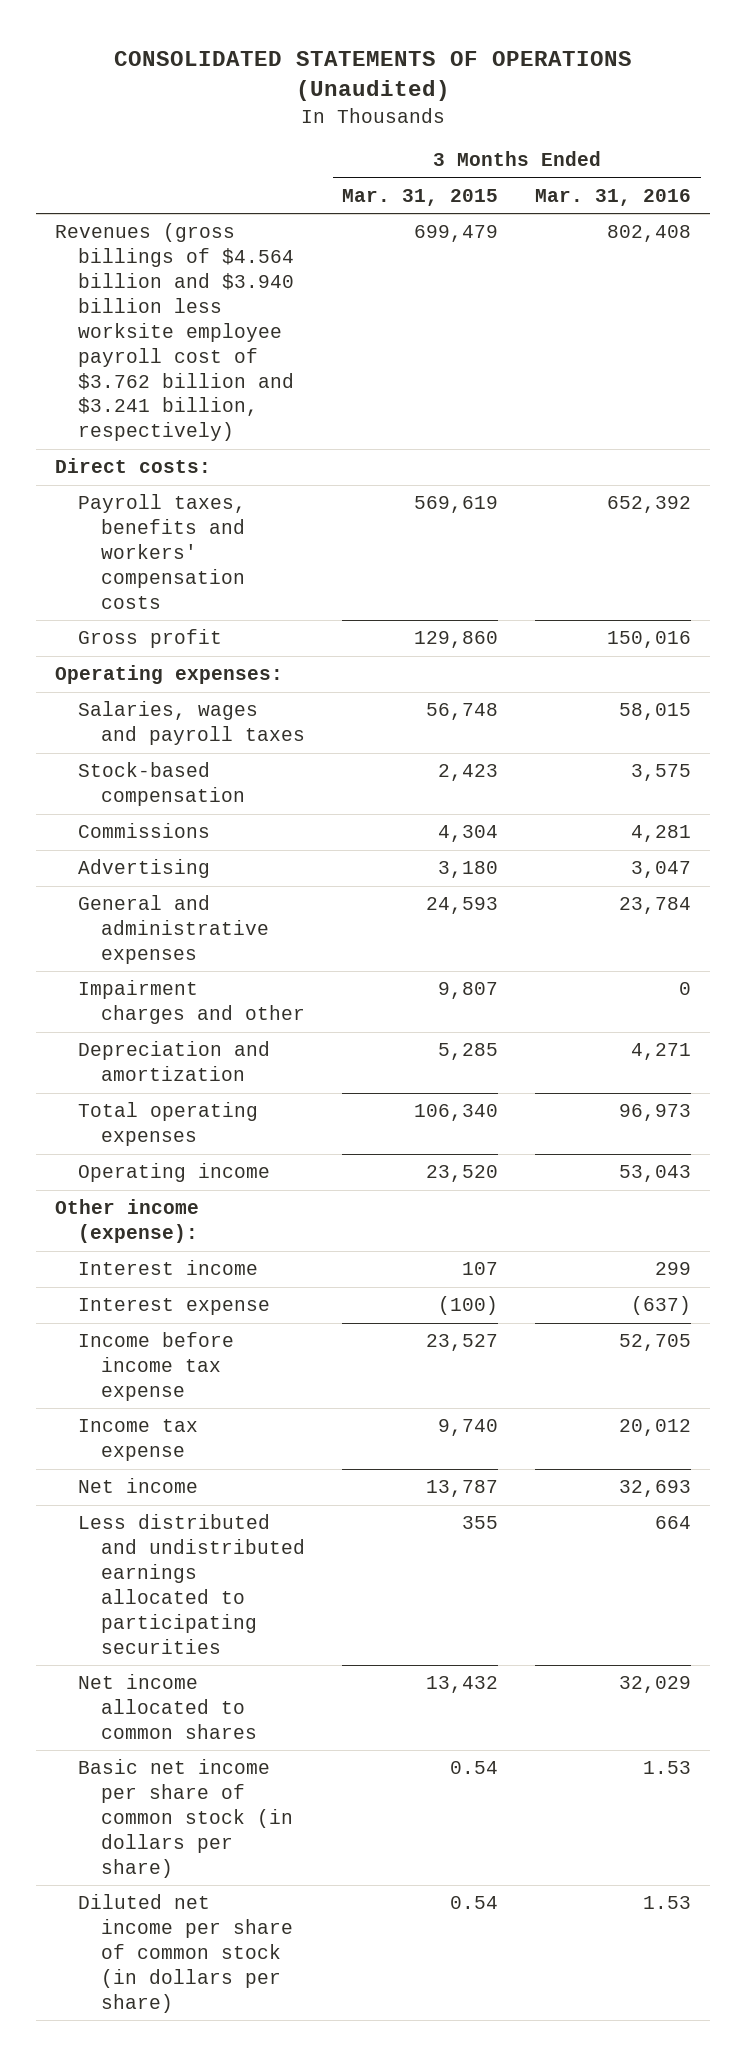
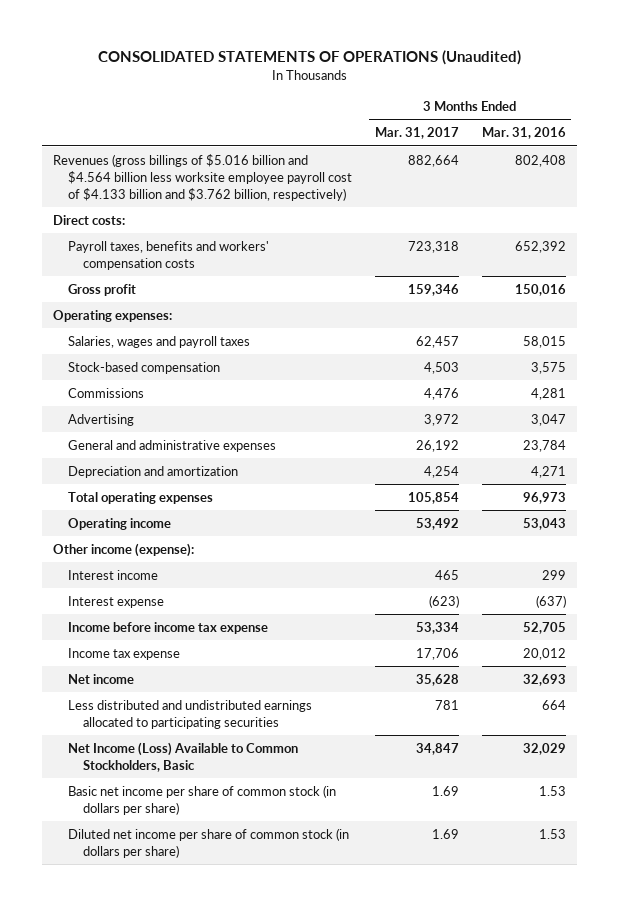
- | 3 Months Ended Mar. 31, 2015 | 3 Months Ended Mar. 31, 2016
+ | 3 Months Ended Mar. 31, 2017 | 3 Months Ended Mar. 31, 2016
- Revenues (gross billings of $4.564 billion and $3.940 billion less worksite employee payroll cost of $3.762 billion and $3.241 billion, respectively) | 699,479 | 802,408
+ Revenues (gross billings of $5.016 billion and $4.564 billion less worksite employee payroll cost of $4.133 billion and $3.762 billion, respectively) | 882,664 | 802,408
- Impairment charges and other | 9,807 | 0
- Net income allocated to common shares | 13,432 | 32,029
+ Net Income (Loss) Available to Common Stockholders, Basic | 34,847 | 32,029

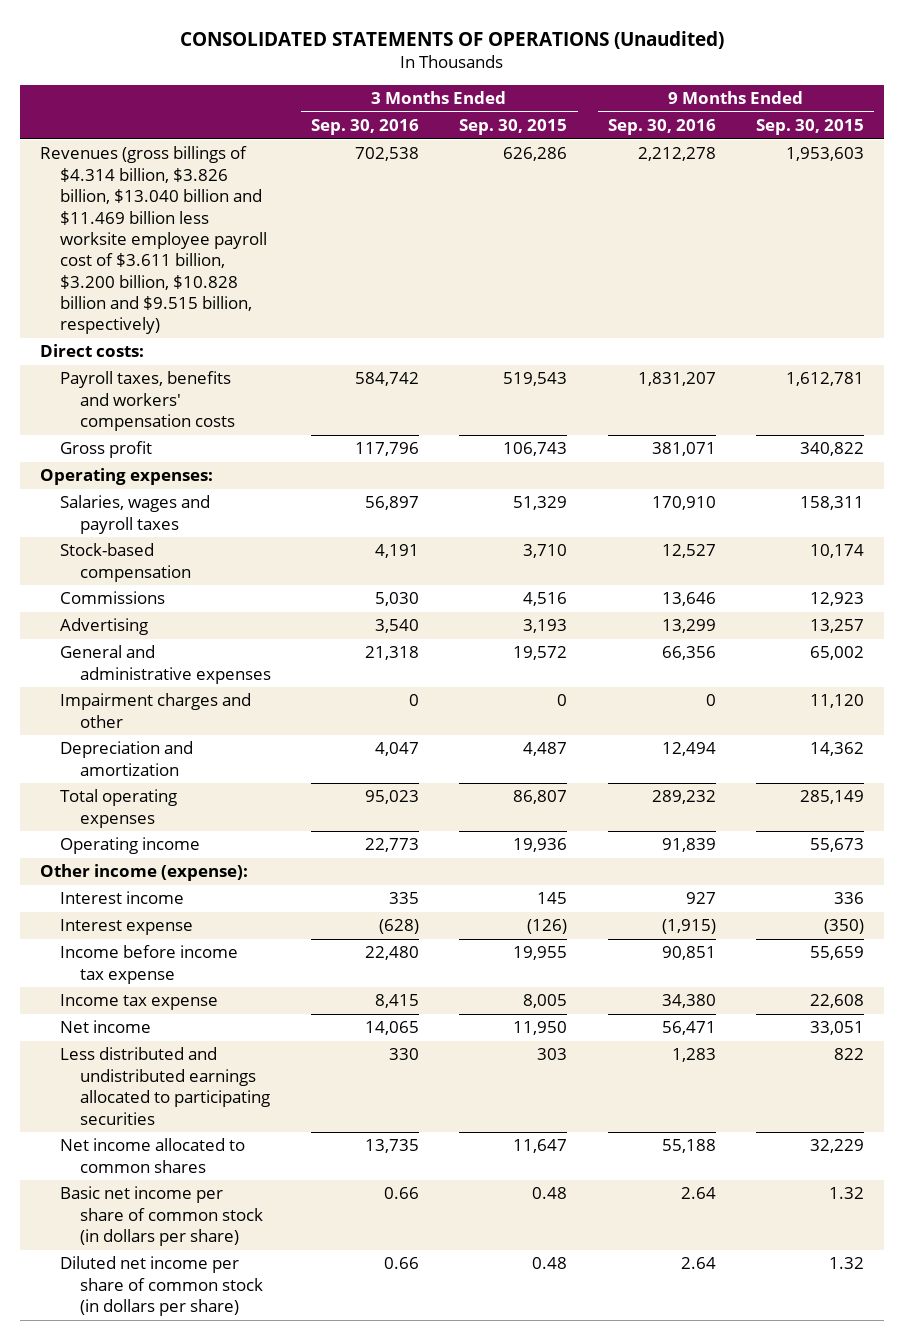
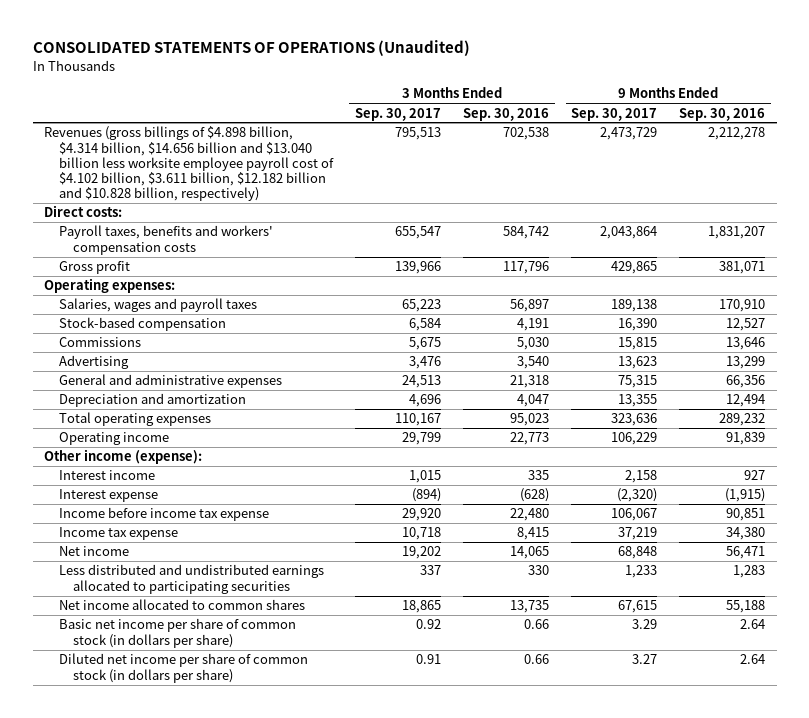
- | 3 Months Ended Sep. 30, 2016 | 3 Months Ended Sep. 30, 2015 | 9 Months Ended Sep. 30, 2016 | 9 Months Ended Sep. 30, 2015
+ | 3 Months Ended Sep. 30, 2017 | 3 Months Ended Sep. 30, 2016 | 9 Months Ended Sep. 30, 2017 | 9 Months Ended Sep. 30, 2016
- Revenues (gross billings of $4.314 billion, $3.826 billion, $13.040 billion and $11.469 billion less worksite employee payroll cost of $3.611 billion, $3.200 billion, $10.828 billion and $9.515 billion, respectively) | 702,538 | 626,286 | 2,212,278 | 1,953,603
+ Revenues (gross billings of $4.898 billion, $4.314 billion, $14.656 billion and $13.040 billion less worksite employee payroll cost of $4.102 billion, $3.611 billion, $12.182 billion and $10.828 billion, respectively) | 795,513 | 702,538 | 2,473,729 | 2,212,278
- Impairment charges and other | 0 | 0 | 0 | 11,120

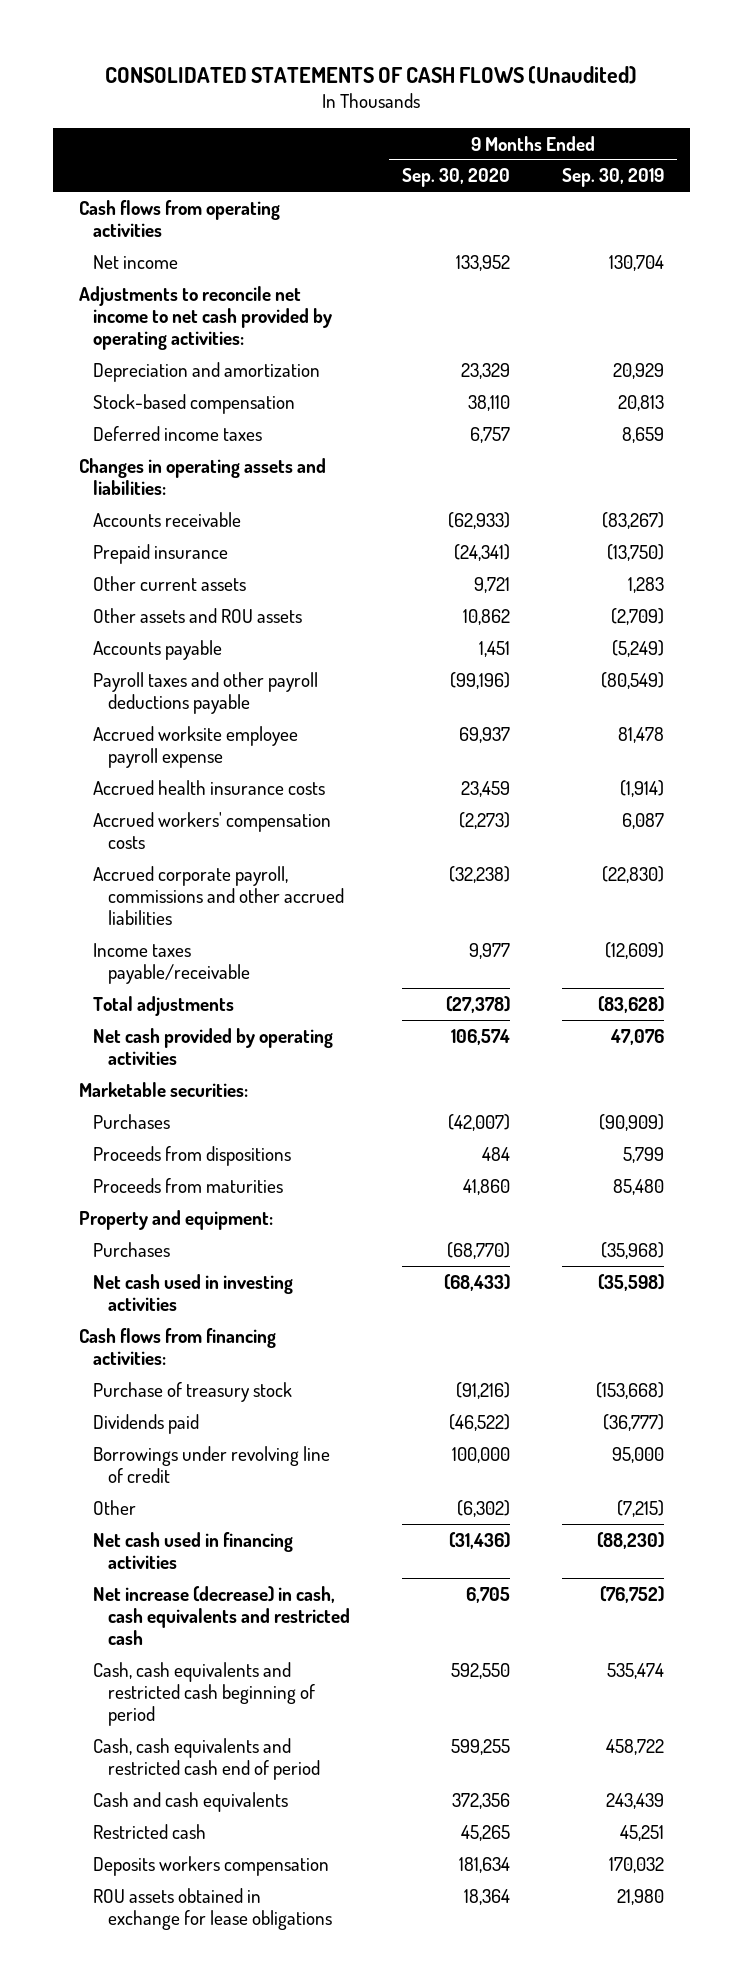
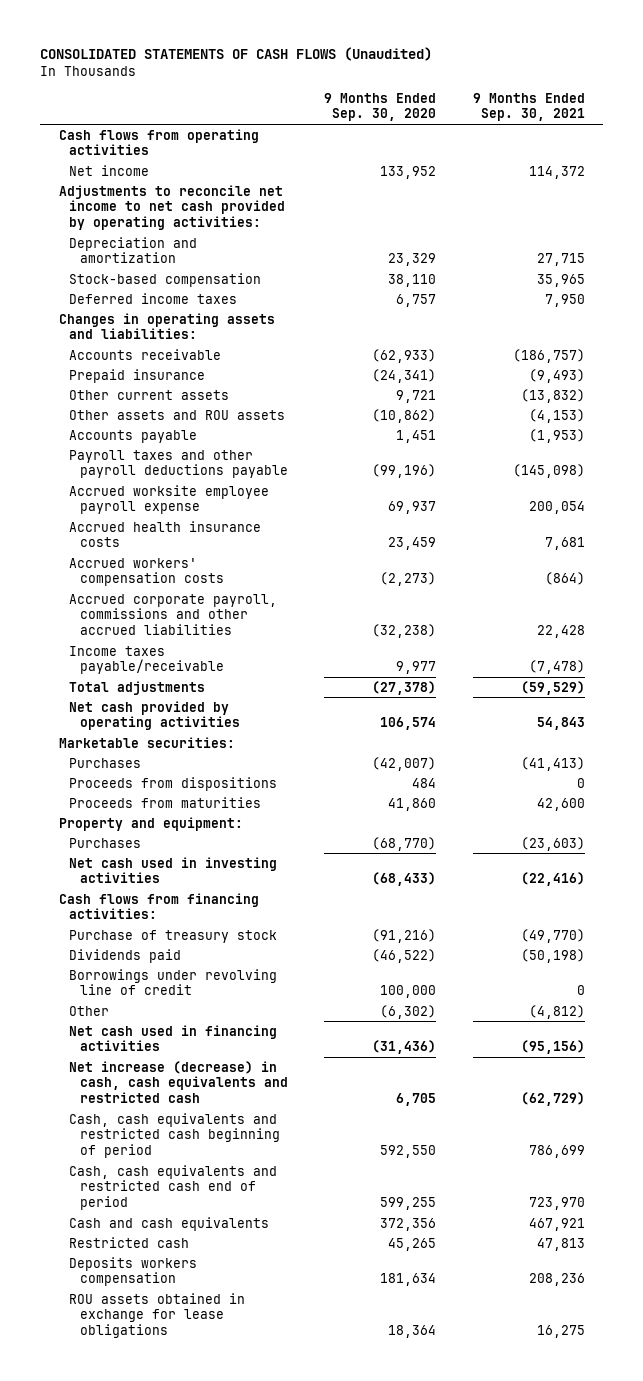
- | 9 Months Ended Sep. 30, 2020 | 9 Months Ended Sep. 30, 2019
+ | 9 Months Ended Sep. 30, 2020 | 9 Months Ended Sep. 30, 2021
- Other assets and ROU assets | 10,862 | (2,709)
+ Other assets and ROU assets | (10,862) | (4,153)

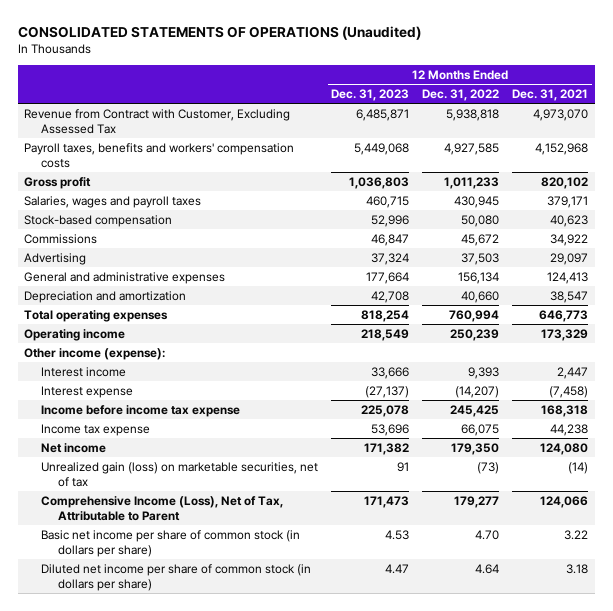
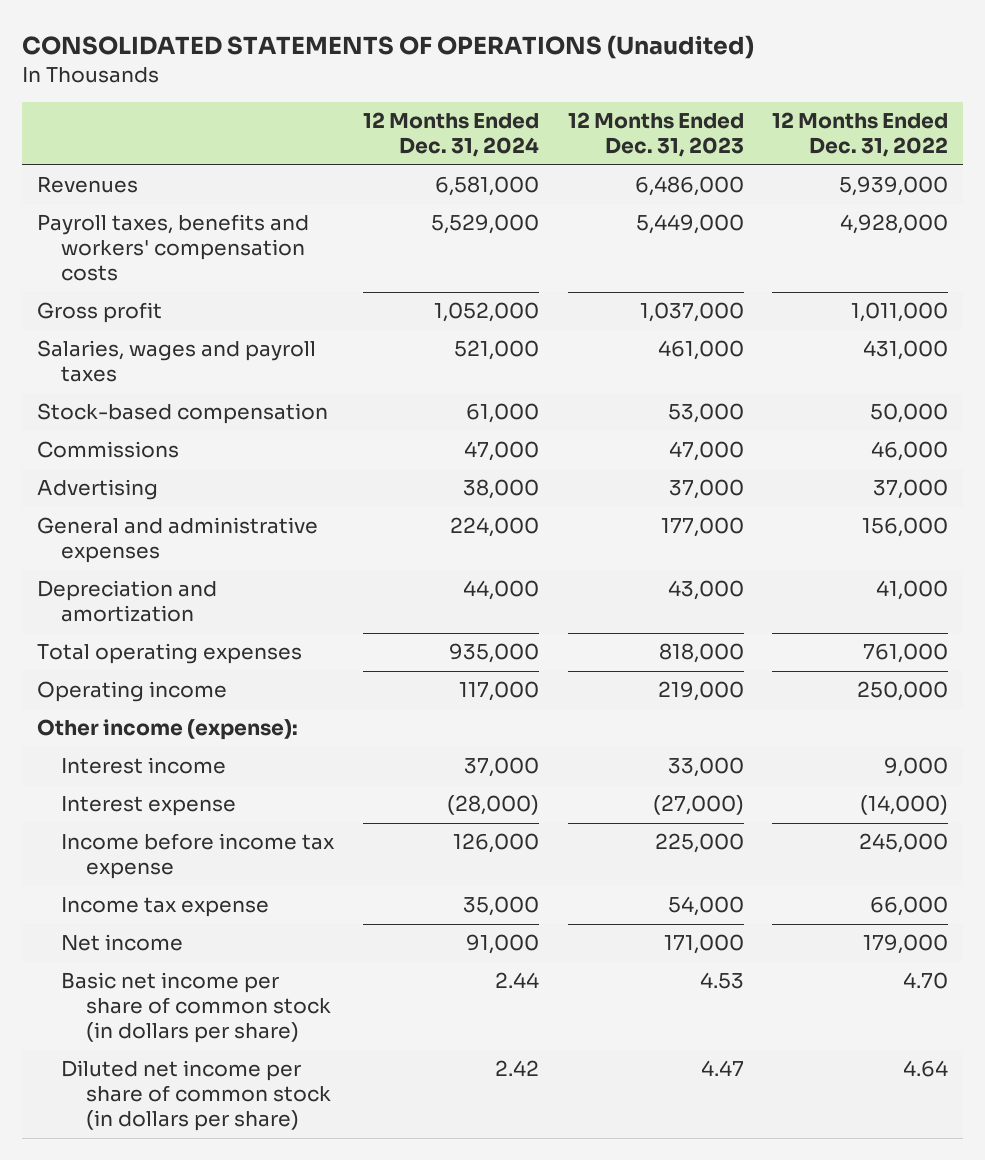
- | 12 Months Ended Dec. 31, 2023 | 12 Months Ended Dec. 31, 2022 | 12 Months Ended Dec. 31, 2021
+ | 12 Months Ended Dec. 31, 2024 | 12 Months Ended Dec. 31, 2023 | 12 Months Ended Dec. 31, 2022
- Revenue from Contract with Customer, Excluding Assessed Tax | 6,485,871 | 5,938,818 | 4,973,070
- Payroll taxes, benefits and workers' compensation costs | 5,449,068 | 4,927,585 | 4,152,968
- Gross profit | 1,036,803 | 1,011,233 | 820,102
- Salaries, wages and payroll taxes | 460,715 | 430,945 | 379,171
- Stock-based compensation | 52,996 | 50,080 | 40,623
- Commissions | 46,847 | 45,672 | 34,922
- Advertising | 37,324 | 37,503 | 29,097
- General and administrative expenses | 177,664 | 156,134 | 124,413
- Depreciation and amortization | 42,708 | 40,660 | 38,547
- Total operating expenses | 818,254 | 760,994 | 646,773
- Operating income | 218,549 | 250,239 | 173,329
+ Revenues | 6,581,000 | 6,486,000 | 5,939,000
+ Payroll taxes, benefits and workers' compensation costs | 5,529,000 | 5,449,000 | 4,928,000
+ Gross profit | 1,052,000 | 1,037,000 | 1,011,000
+ Salaries, wages and payroll taxes | 521,000 | 461,000 | 431,000
+ Stock-based compensation | 61,000 | 53,000 | 50,000
+ Commissions | 47,000 | 47,000 | 46,000
+ Advertising | 38,000 | 37,000 | 37,000
+ General and administrative expenses | 224,000 | 177,000 | 156,000
+ Depreciation and amortization | 44,000 | 43,000 | 41,000
+ Total operating expenses | 935,000 | 818,000 | 761,000
+ Operating income | 117,000 | 219,000 | 250,000
- Interest income | 33,666 | 9,393 | 2,447
- Interest expense | (27,137) | (14,207) | (7,458)
- Income before income tax expense | 225,078 | 245,425 | 168,318
- Income tax expense | 53,696 | 66,075 | 44,238
- Net income | 171,382 | 179,350 | 124,080
- Unrealized gain (loss) on marketable securities, net of tax | 91 | (73) | (14)
- Comprehensive Income (Loss), Net of Tax, Attributable to Parent | 171,473 | 179,277 | 124,066
+ Interest income | 37,000 | 33,000 | 9,000
+ Interest expense | (28,000) | (27,000) | (14,000)
+ Income before income tax expense | 126,000 | 225,000 | 245,000
+ Income tax expense | 35,000 | 54,000 | 66,000
+ Net income | 91,000 | 171,000 | 179,000

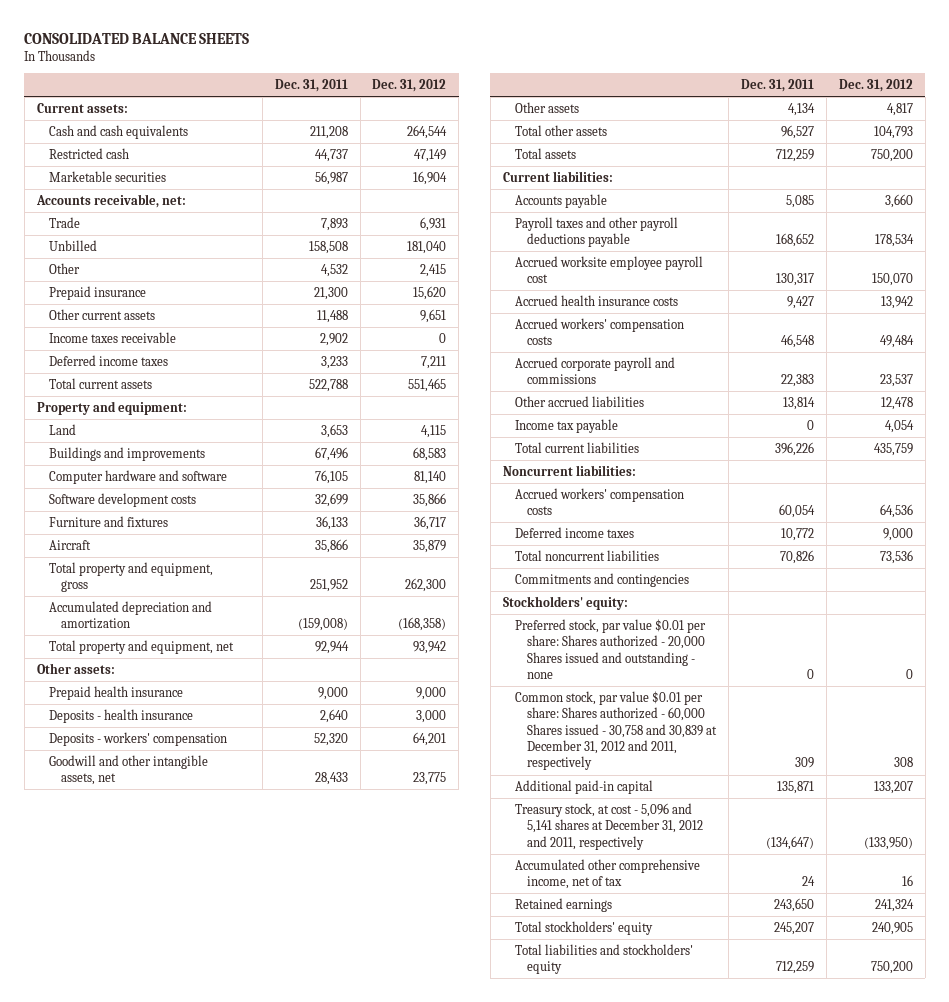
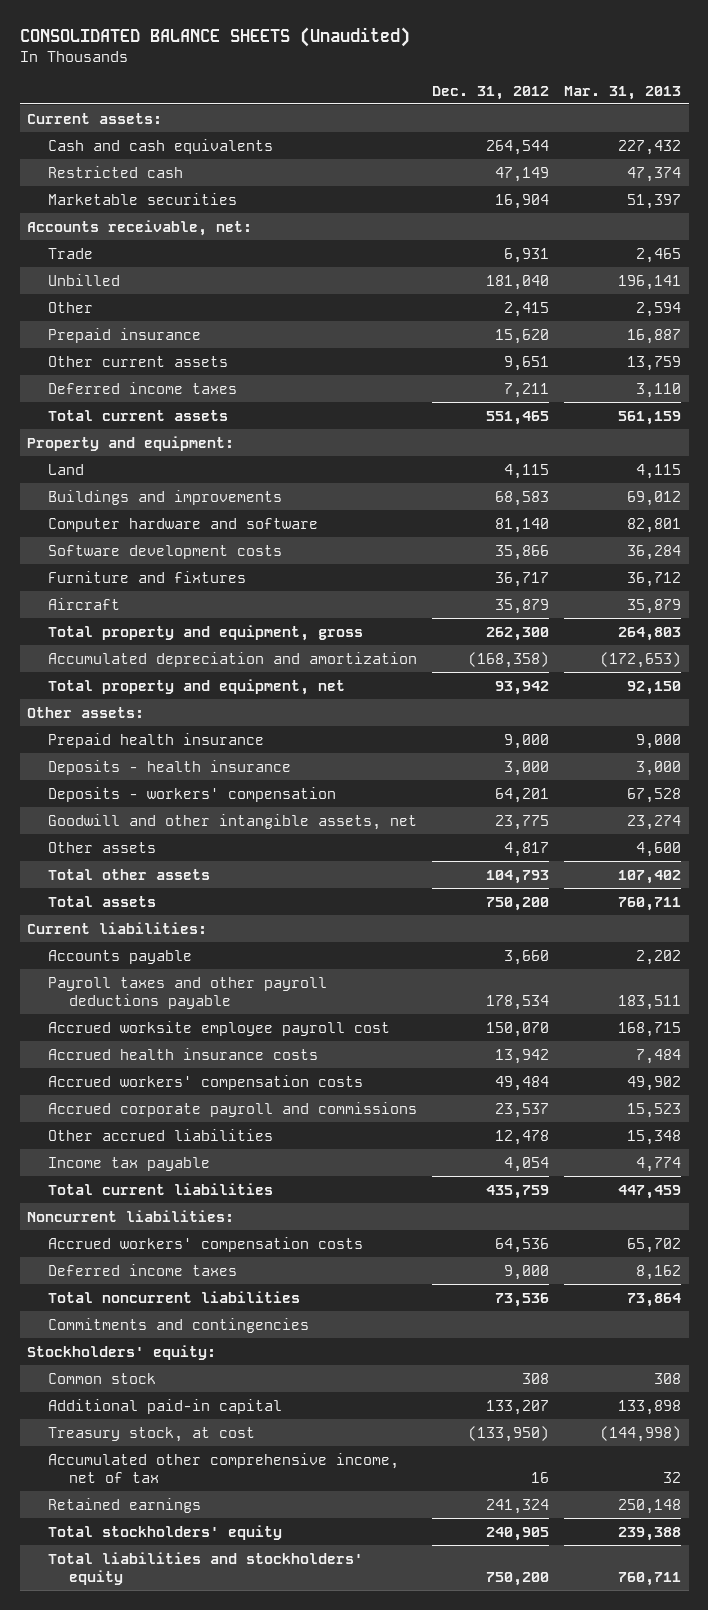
- CONSOLIDATED BALANCE SHEETS
+ CONSOLIDATED BALANCE SHEETS (Unaudited)
- | Dec. 31, 2011 | Dec. 31, 2012
+ | Dec. 31, 2012 | Mar. 31, 2013
- Income taxes receivable | 2,902 | 0
- Preferred stock, par value $0.01 per share: Shares authorized - 20,000 Shares issued and outstanding - none | 0 | 0
- Common stock, par value $0.01 per share: Shares authorized - 60,000 Shares issued - 30,758 and 30,839 at December 31, 2012 and 2011, respectively | 309 | 308
+ Common stock | 308 | 308
- Treasury stock, at cost - 5,096 and 5,141 shares at December 31, 2012 and 2011, respectively | (134,647) | (133,950)
+ Treasury stock, at cost | (133,950) | (144,998)

